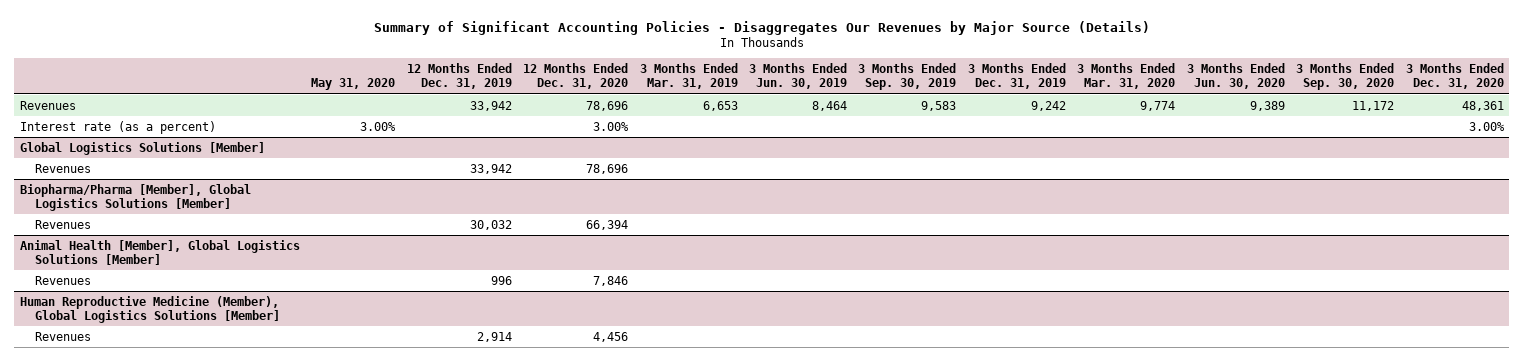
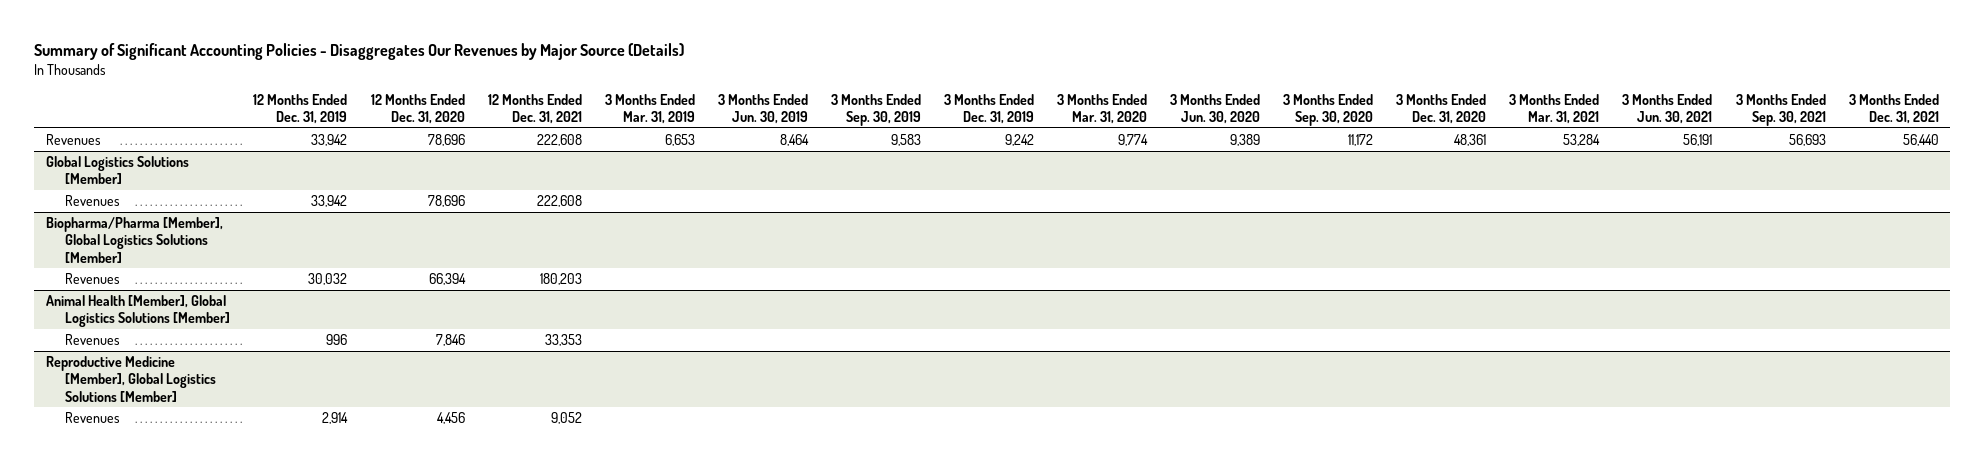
- | May 31, 2020 | 12 Months Ended Dec. 31, 2019 | 12 Months Ended Dec. 31, 2020 | 3 Months Ended Mar. 31, 2019 | 3 Months Ended Jun. 30, 2019 | 3 Months Ended Sep. 30, 2019 | 3 Months Ended Dec. 31, 2019 | 3 Months Ended Mar. 31, 2020 | 3 Months Ended Jun. 30, 2020 | 3 Months Ended Sep. 30, 2020 | 3 Months Ended Dec. 31, 2020
+ | 12 Months Ended Dec. 31, 2019 | 12 Months Ended Dec. 31, 2020 | 12 Months Ended Dec. 31, 2021 | 3 Months Ended Mar. 31, 2019 | 3 Months Ended Jun. 30, 2019 | 3 Months Ended Sep. 30, 2019 | 3 Months Ended Dec. 31, 2019 | 3 Months Ended Mar. 31, 2020 | 3 Months Ended Jun. 30, 2020 | 3 Months Ended Sep. 30, 2020 | 3 Months Ended Dec. 31, 2020 | 3 Months Ended Mar. 31, 2021 | 3 Months Ended Jun. 30, 2021 | 3 Months Ended Sep. 30, 2021 | 3 Months Ended Dec. 31, 2021
- Interest rate (as a percent) | 3.00% | | 3.00% | | | | | | | | 3.00%
- Human Reproductive Medicine (Member), Global Logistics Solutions [Member]
+ Reproductive Medicine [Member], Global Logistics Solutions [Member]

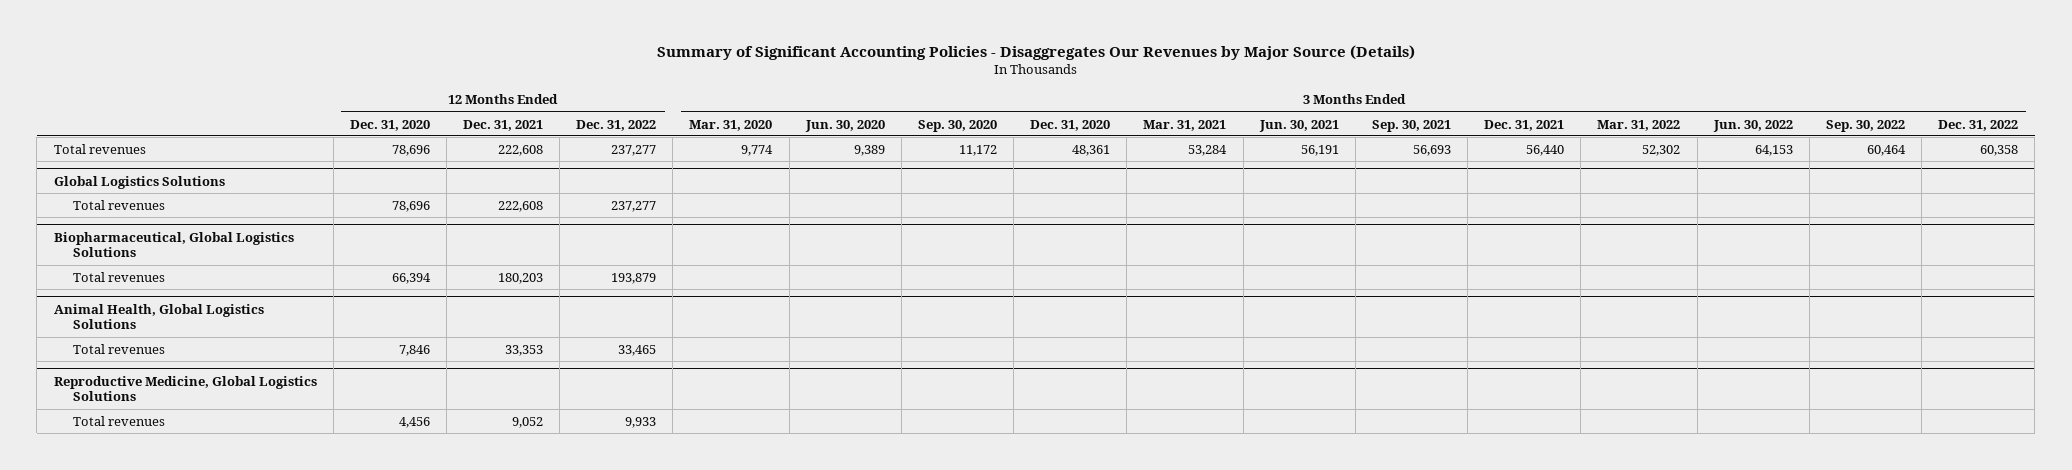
- | 12 Months Ended Dec. 31, 2019 | 12 Months Ended Dec. 31, 2020 | 12 Months Ended Dec. 31, 2021 | 3 Months Ended Mar. 31, 2019 | 3 Months Ended Jun. 30, 2019 | 3 Months Ended Sep. 30, 2019 | 3 Months Ended Dec. 31, 2019 | 3 Months Ended Mar. 31, 2020 | 3 Months Ended Jun. 30, 2020 | 3 Months Ended Sep. 30, 2020 | 3 Months Ended Dec. 31, 2020 | 3 Months Ended Mar. 31, 2021 | 3 Months Ended Jun. 30, 2021 | 3 Months Ended Sep. 30, 2021 | 3 Months Ended Dec. 31, 2021
+ | 12 Months Ended Dec. 31, 2020 | 12 Months Ended Dec. 31, 2021 | 12 Months Ended Dec. 31, 2022 | 3 Months Ended Mar. 31, 2020 | 3 Months Ended Jun. 30, 2020 | 3 Months Ended Sep. 30, 2020 | 3 Months Ended Dec. 31, 2020 | 3 Months Ended Mar. 31, 2021 | 3 Months Ended Jun. 30, 2021 | 3 Months Ended Sep. 30, 2021 | 3 Months Ended Dec. 31, 2021 | 3 Months Ended Mar. 31, 2022 | 3 Months Ended Jun. 30, 2022 | 3 Months Ended Sep. 30, 2022 | 3 Months Ended Dec. 31, 2022
- Revenues | 33,942 | 78,696 | 222,608 | 6,653 | 8,464 | 9,583 | 9,242 | 9,774 | 9,389 | 11,172 | 48,361 | 53,284 | 56,191 | 56,693 | 56,440
- Global Logistics Solutions [Member]
- Revenues | 33,942 | 78,696 | 222,608 | | | | | | | | | | | |
- Biopharma/Pharma [Member], Global Logistics Solutions [Member]
- Revenues | 30,032 | 66,394 | 180,203 | | | | | | | | | | | |
- Animal Health [Member], Global Logistics Solutions [Member]
- Revenues | 996 | 7,846 | 33,353 | | | | | | | | | | | |
- Reproductive Medicine [Member], Global Logistics Solutions [Member]
- Revenues | 2,914 | 4,456 | 9,052 | | | | | | | | | | | |
+ Total revenues | 78,696 | 222,608 | 237,277 | 9,774 | 9,389 | 11,172 | 48,361 | 53,284 | 56,191 | 56,693 | 56,440 | 52,302 | 64,153 | 60,464 | 60,358
+ Global Logistics Solutions
+ Total revenues | 78,696 | 222,608 | 237,277 | | | | | | | | | | | |
+ Biopharmaceutical, Global Logistics Solutions
+ Total revenues | 66,394 | 180,203 | 193,879 | | | | | | | | | | | |
+ Animal Health, Global Logistics Solutions
+ Total revenues | 7,846 | 33,353 | 33,465 | | | | | | | | | | | |
+ Reproductive Medicine, Global Logistics Solutions
+ Total revenues | 4,456 | 9,052 | 9,933 | | | | | | | | | | | |

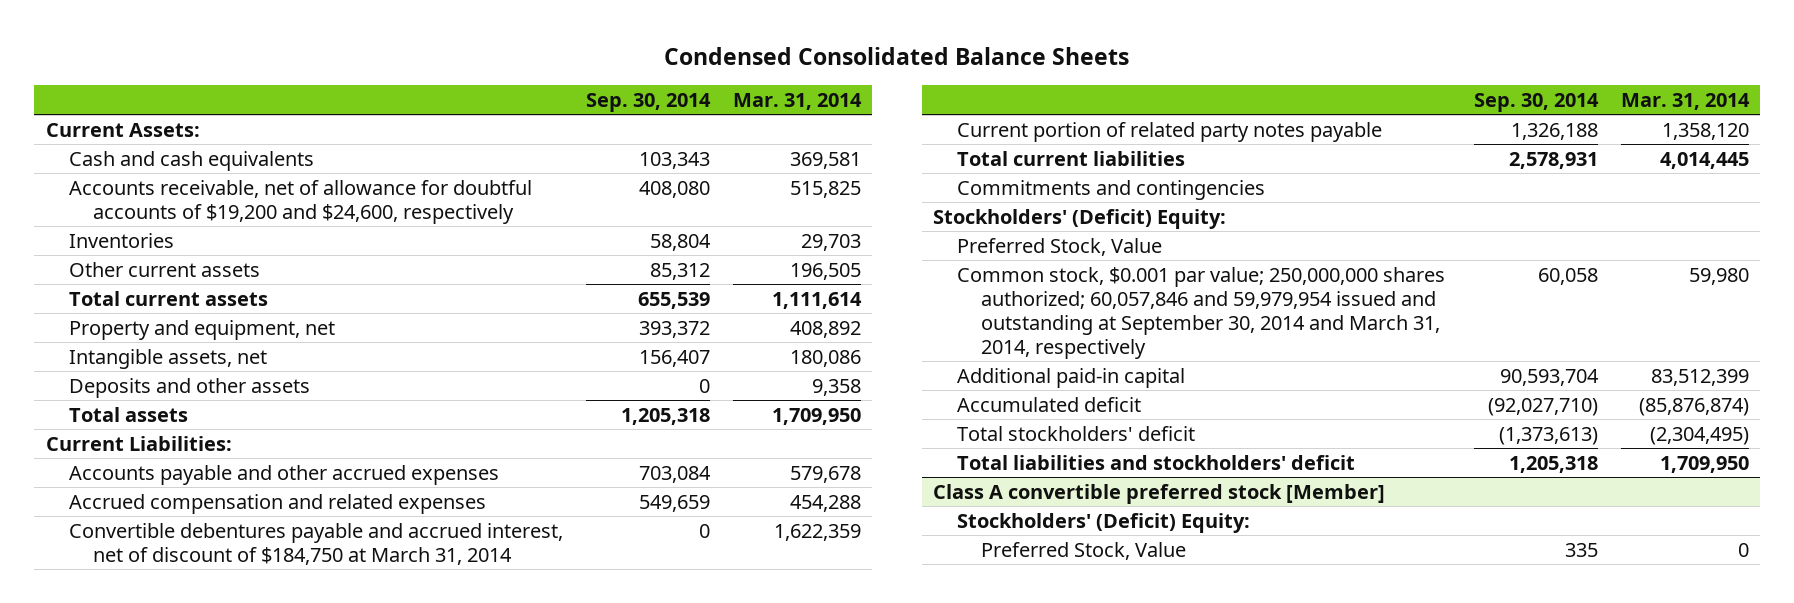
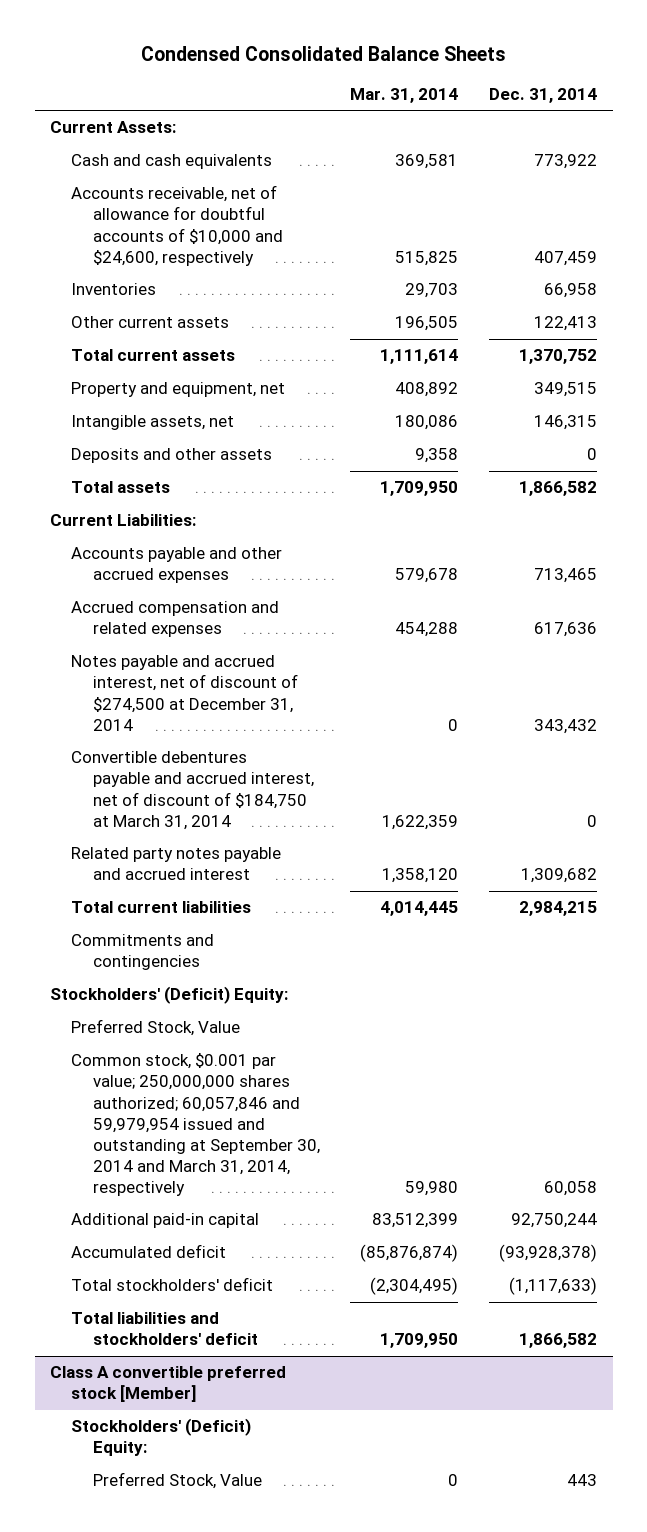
- | Sep. 30, 2014 | Mar. 31, 2014
+ | Mar. 31, 2014 | Dec. 31, 2014
- Accounts receivable, net of allowance for doubtful accounts of $19,200 and $24,600, respectively | 408,080 | 515,825
+ Accounts receivable, net of allowance for doubtful accounts of $10,000 and $24,600, respectively | 515,825 | 407,459
+ Notes payable and accrued interest, net of discount of $274,500 at December 31, 2014 | 0 | 343,432
- Current portion of related party notes payable | 1,326,188 | 1,358,120
+ Related party notes payable and accrued interest | 1,358,120 | 1,309,682

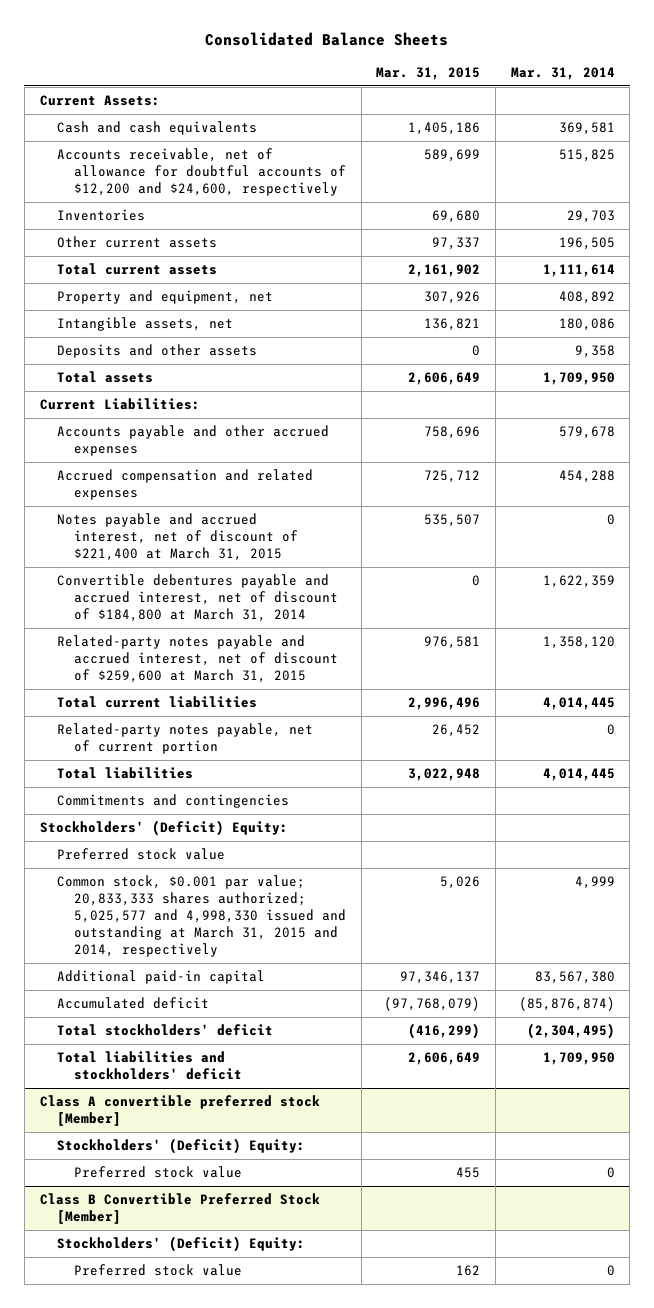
- Condensed Consolidated Balance Sheets
+ Consolidated Balance Sheets
- | Mar. 31, 2014 | Dec. 31, 2014
+ | Mar. 31, 2015 | Mar. 31, 2014
- Accounts receivable, net of allowance for doubtful accounts of $10,000 and $24,600, respectively | 515,825 | 407,459
+ Accounts receivable, net of allowance for doubtful accounts of $12,200 and $24,600, respectively | 589,699 | 515,825
- Notes payable and accrued interest, net of discount of $274,500 at December 31, 2014 | 0 | 343,432
- Convertible debentures payable and accrued interest, net of discount of $184,750 at March 31, 2014 | 1,622,359 | 0
- Related party notes payable and accrued interest | 1,358,120 | 1,309,682
+ Notes payable and accrued interest, net of discount of $221,400 at March 31, 2015 | 535,507 | 0
+ Convertible debentures payable and accrued interest, net of discount of $184,800 at March 31, 2014 | 0 | 1,622,359
+ Related-party notes payable and accrued interest, net of discount of $259,600 at March 31, 2015 | 976,581 | 1,358,120
+ Related-party notes payable, net of current portion | 26,452 | 0
+ Total liabilities | 3,022,948 | 4,014,445
- Preferred Stock, Value
- Common stock, $0.001 par value; 250,000,000 shares authorized; 60,057,846 and 59,979,954 issued and outstanding at September 30, 2014 and March 31, 2014, respectively | 59,980 | 60,058
- Additional paid-in capital | 83,512,399 | 92,750,244
+ Preferred stock value
+ Common stock, $0.001 par value; 20,833,333 shares authorized; 5,025,577 and 4,998,330 issued and outstanding at March 31, 2015 and 2014, respectively | 5,026 | 4,999
+ Additional paid-in capital | 97,346,137 | 83,567,380
@ Class A convertible preferred stock [Member]
- Preferred Stock, Value | 0 | 443
+ Preferred stock value | 455 | 0
+ Class B Convertible Preferred Stock [Member]
+ Stockholders' (Deficit) Equity:
+ Preferred stock value | 162 | 0

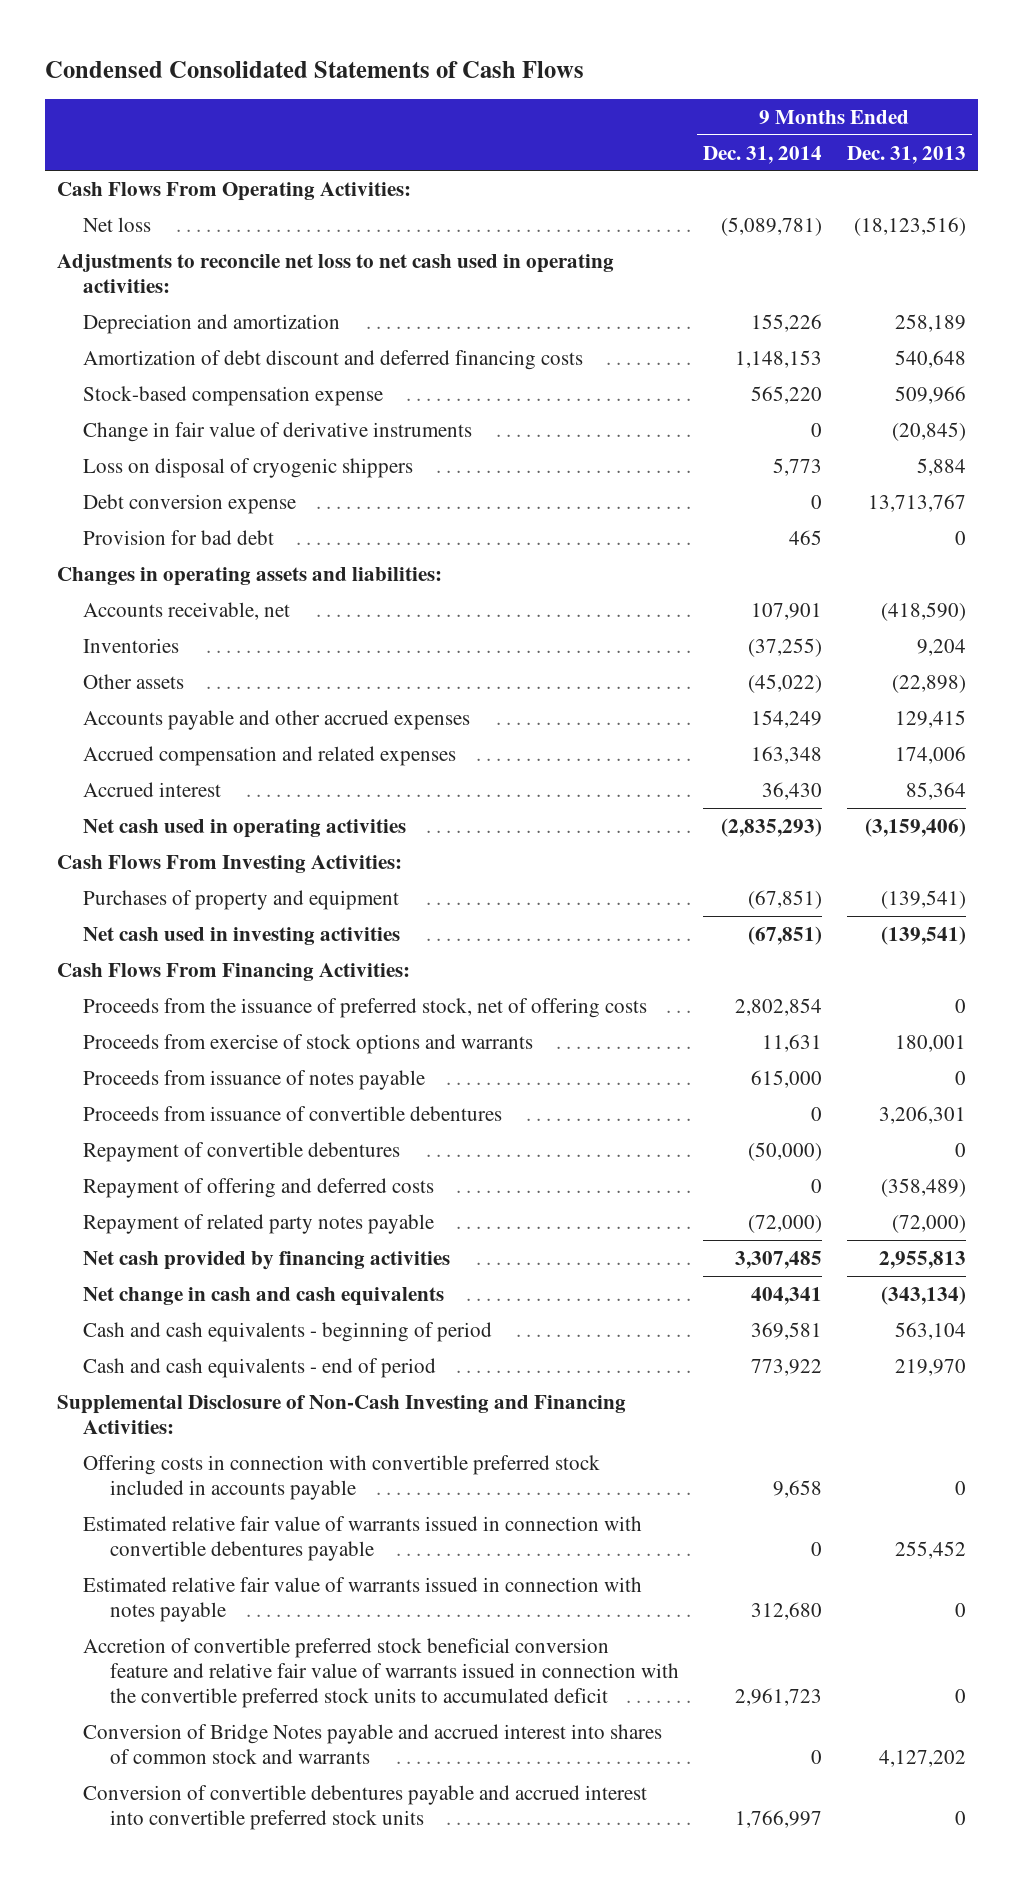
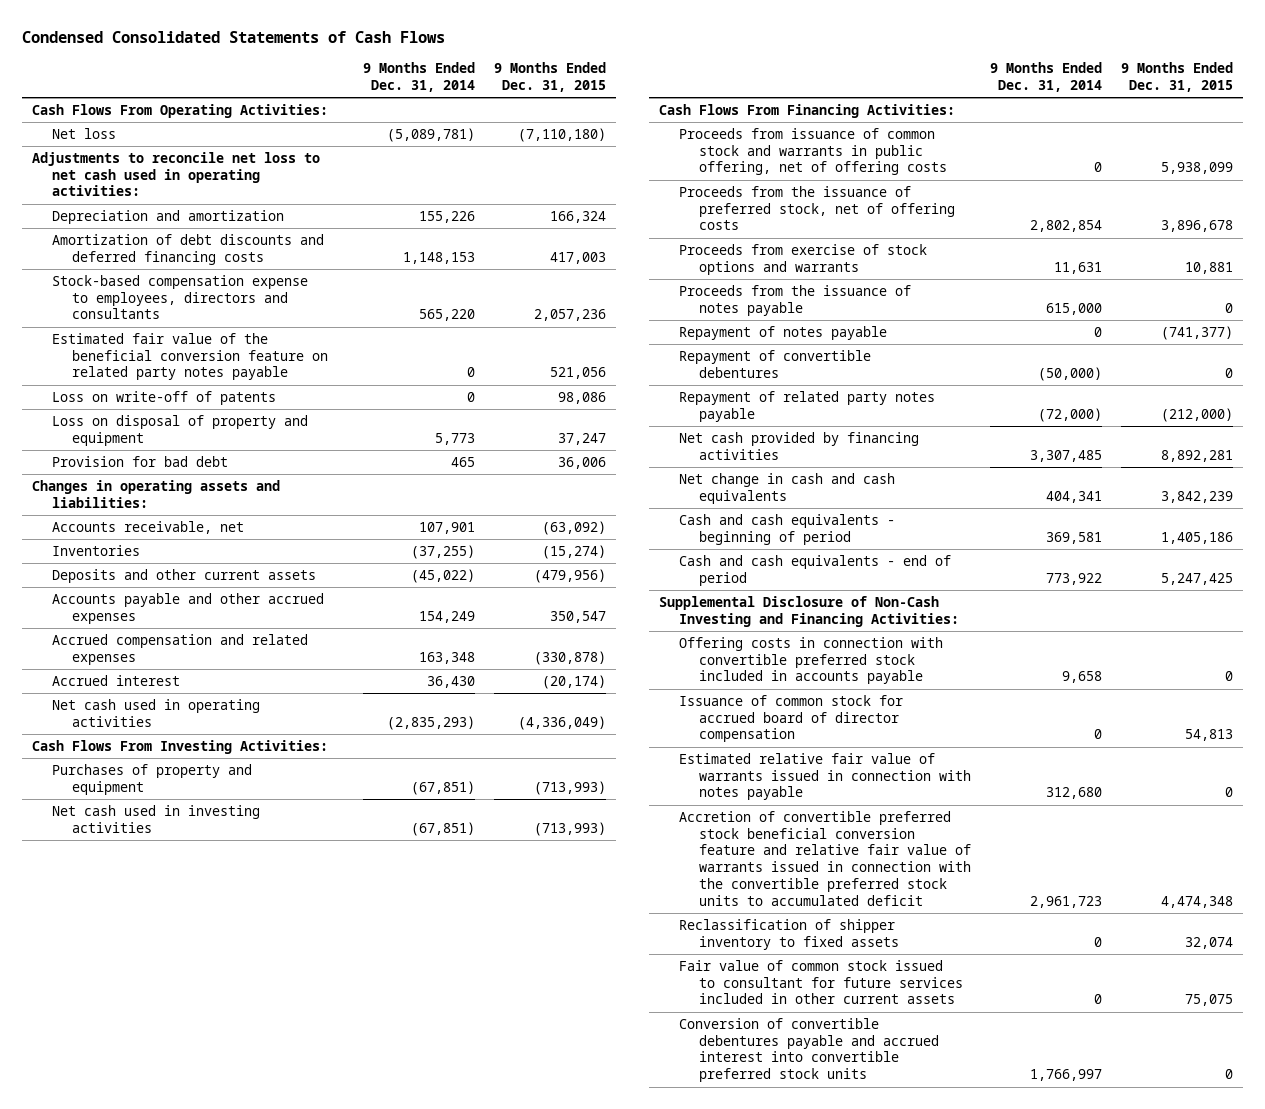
- | 9 Months Ended Dec. 31, 2014 | 9 Months Ended Dec. 31, 2013
+ | 9 Months Ended Dec. 31, 2014 | 9 Months Ended Dec. 31, 2015
- Amortization of debt discount and deferred financing costs | 1,148,153 | 540,648
- Stock-based compensation expense | 565,220 | 509,966
- Change in fair value of derivative instruments | 0 | (20,845)
- Loss on disposal of cryogenic shippers | 5,773 | 5,884
- Debt conversion expense | 0 | 13,713,767
+ Amortization of debt discounts and deferred financing costs | 1,148,153 | 417,003
+ Stock-based compensation expense to employees, directors and consultants | 565,220 | 2,057,236
+ Estimated fair value of the beneficial conversion feature on related party notes payable | 0 | 521,056
+ Loss on write-off of patents | 0 | 98,086
+ Loss on disposal of property and equipment | 5,773 | 37,247
- Other assets | (45,022) | (22,898)
+ Deposits and other current assets | (45,022) | (479,956)
+ Proceeds from issuance of common stock and warrants in public offering, net of offering costs | 0 | 5,938,099
- Proceeds from issuance of notes payable | 615,000 | 0
- Proceeds from issuance of convertible debentures | 0 | 3,206,301
+ Proceeds from the issuance of notes payable | 615,000 | 0
+ Repayment of notes payable | 0 | (741,377)
- Repayment of offering and deferred costs | 0 | (358,489)
- Estimated relative fair value of warrants issued in connection with convertible debentures payable | 0 | 255,452
+ Issuance of common stock for accrued board of director compensation | 0 | 54,813
- Conversion of Bridge Notes payable and accrued interest into shares of common stock and warrants | 0 | 4,127,202
+ Reclassification of shipper inventory to fixed assets | 0 | 32,074
+ Fair value of common stock issued to consultant for future services included in other current assets | 0 | 75,075

